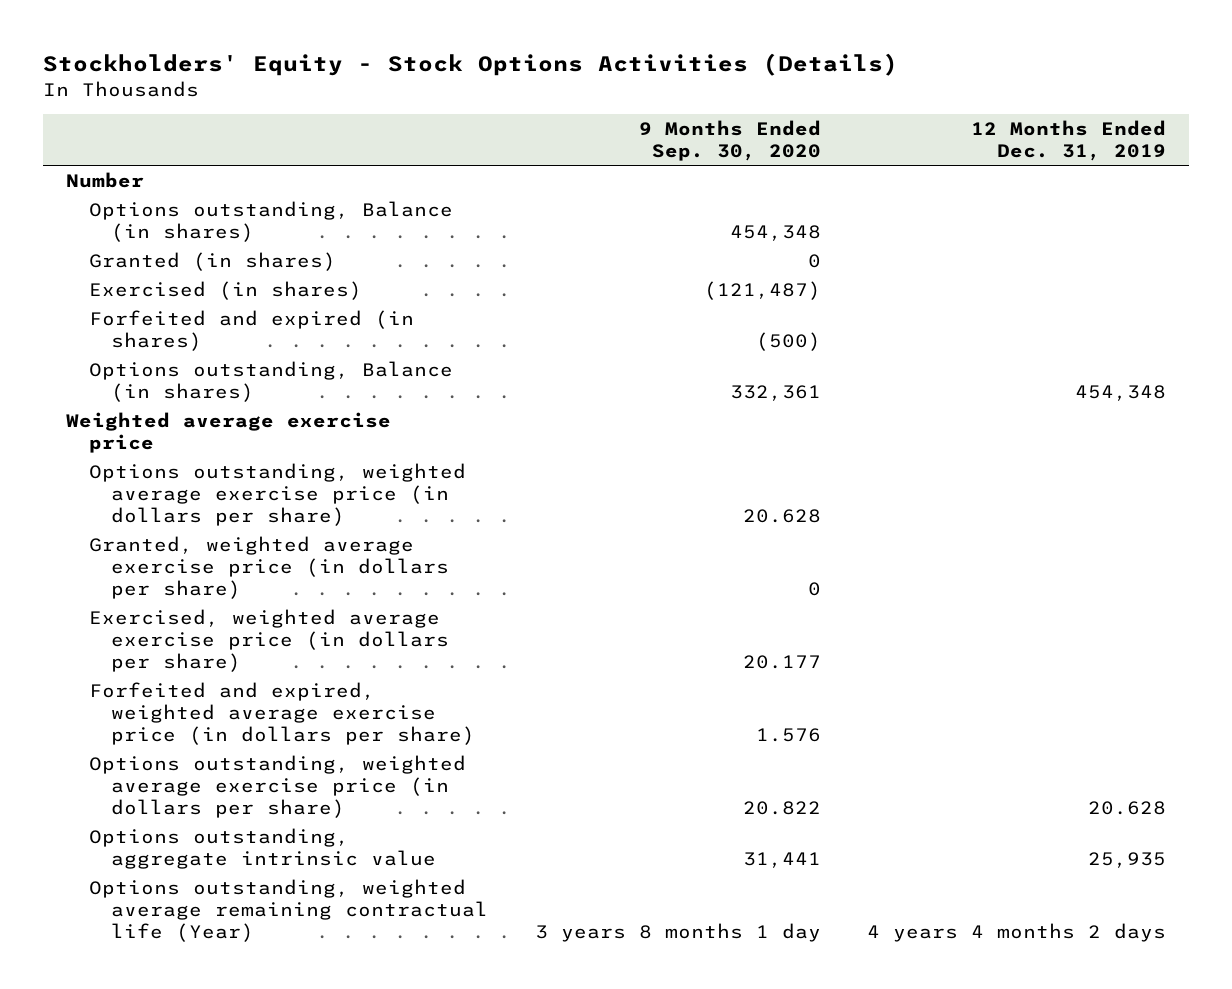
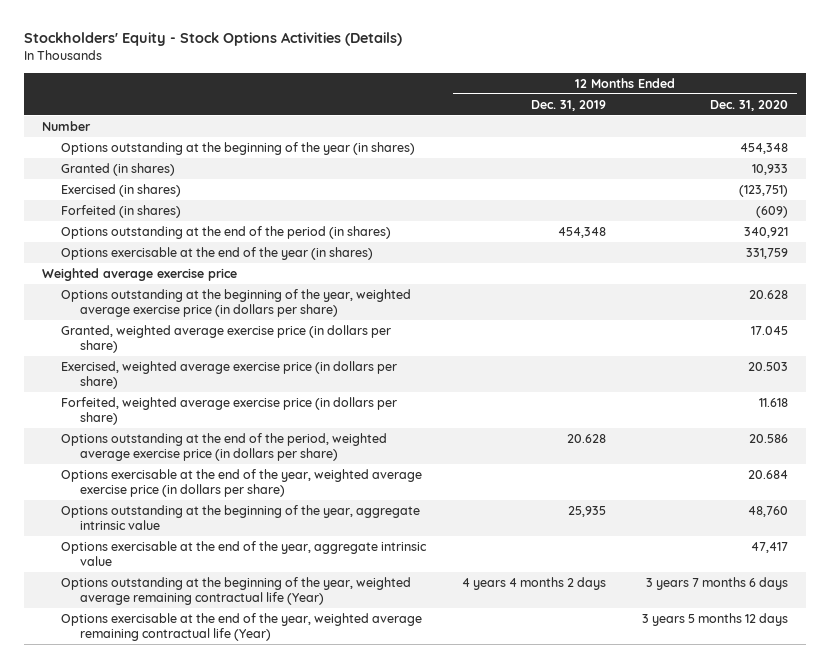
- | 9 Months Ended Sep. 30, 2020 | 12 Months Ended Dec. 31, 2019
+ | 12 Months Ended Dec. 31, 2019 | 12 Months Ended Dec. 31, 2020
- Options outstanding, Balance (in shares) | 454,348 |
+ Options outstanding at the beginning of the year (in shares) | | 454,348
- Forfeited and expired (in shares) | (500) |
- Options outstanding, Balance (in shares) | 332,361 | 454,348
+ Forfeited (in shares) | | (609)
+ Options outstanding at the end of the period (in shares) | 454,348 | 340,921
+ Options exercisable at the end of the year (in shares) | | 331,759
- Options outstanding, weighted average exercise price (in dollars per share) | 20.628 |
+ Options outstanding at the beginning of the year, weighted average exercise price (in dollars per share) | | 20.628
- Forfeited and expired, weighted average exercise price (in dollars per share) | 1.576 |
- Options outstanding, weighted average exercise price (in dollars per share) | 20.822 | 20.628
- Options outstanding, aggregate intrinsic value | 31,441 | 25,935
- Options outstanding, weighted average remaining contractual life (Year) | 3 years 8 months 1 day | 4 years 4 months 2 days
+ Forfeited, weighted average exercise price (in dollars per share) | | 11.618
+ Options outstanding at the end of the period, weighted average exercise price (in dollars per share) | 20.628 | 20.586
+ Options exercisable at the end of the year, weighted average exercise price (in dollars per share) | | 20.684
+ Options outstanding at the beginning of the year, aggregate intrinsic value | 25,935 | 48,760
+ Options exercisable at the end of the year, aggregate intrinsic value | | 47,417
+ Options outstanding at the beginning of the year, weighted average remaining contractual life (Year) | 4 years 4 months 2 days | 3 years 7 months 6 days
+ Options exercisable at the end of the year, weighted average remaining contractual life (Year) | | 3 years 5 months 12 days

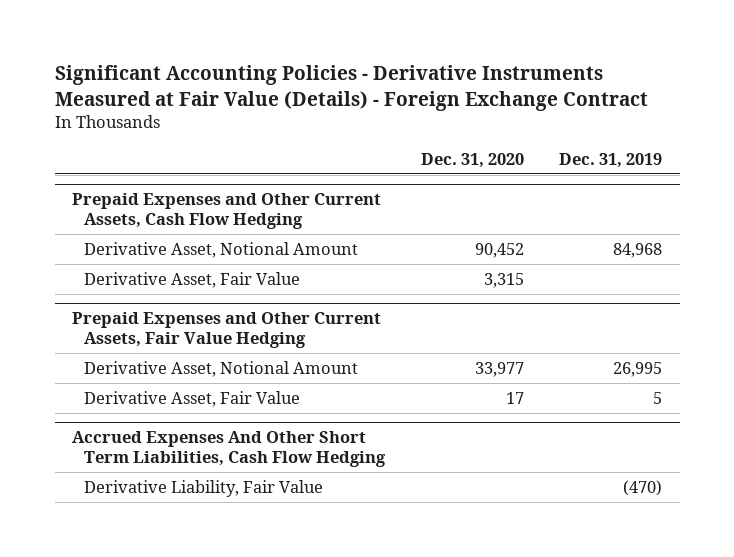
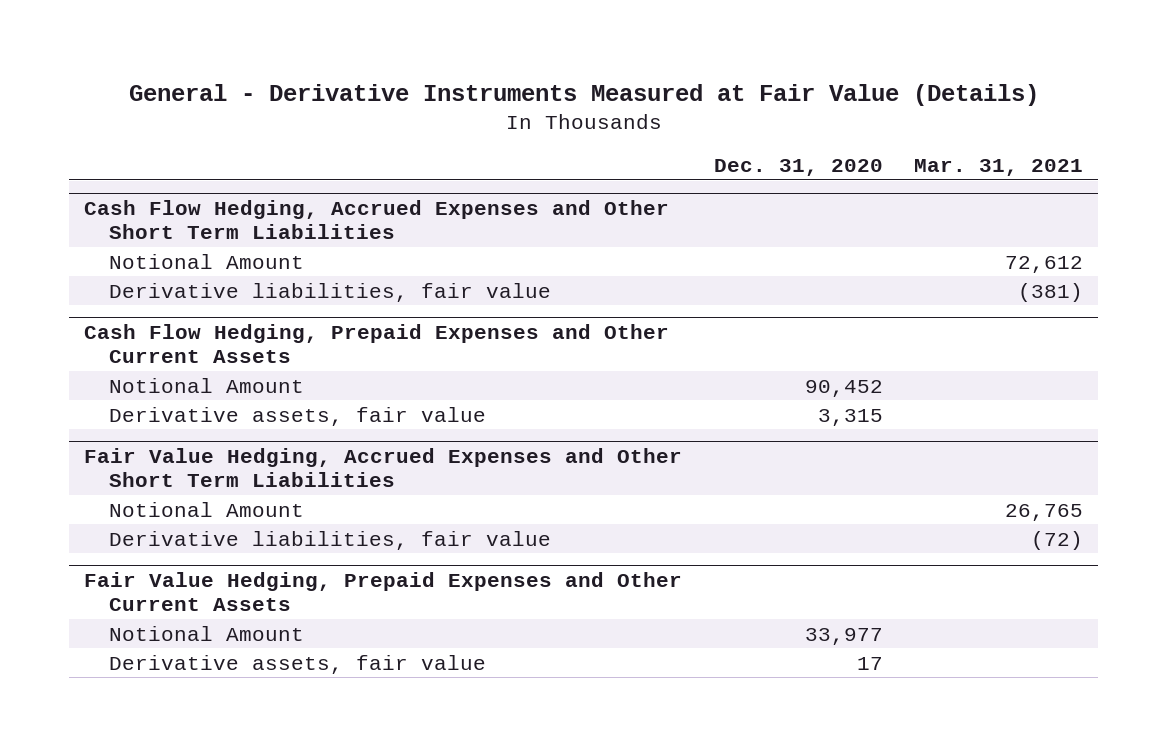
- Significant Accounting Policies - Derivative Instruments Measured at Fair Value (Details) - Foreign Exchange Contract
+ General - Derivative Instruments Measured at Fair Value (Details)
- | Dec. 31, 2020 | Dec. 31, 2019
+ | Dec. 31, 2020 | Mar. 31, 2021
- Prepaid Expenses and Other Current Assets, Cash Flow Hedging
- Derivative Asset, Notional Amount | 90,452 | 84,968
- Derivative Asset, Fair Value | 3,315 |
- Prepaid Expenses and Other Current Assets, Fair Value Hedging
- Derivative Asset, Notional Amount | 33,977 | 26,995
- Derivative Asset, Fair Value | 17 | 5
- Accrued Expenses And Other Short Term Liabilities, Cash Flow Hedging
- Derivative Liability, Fair Value | | (470)
+ Cash Flow Hedging, Accrued Expenses and Other Short Term Liabilities
+ Notional Amount | | 72,612
+ Derivative liabilities, fair value | | (381)
+ Cash Flow Hedging, Prepaid Expenses and Other Current Assets
+ Notional Amount | 90,452 |
+ Derivative assets, fair value | 3,315 |
+ Fair Value Hedging, Accrued Expenses and Other Short Term Liabilities
+ Notional Amount | | 26,765
+ Derivative liabilities, fair value | | (72)
+ Fair Value Hedging, Prepaid Expenses and Other Current Assets
+ Notional Amount | 33,977 |
+ Derivative assets, fair value | 17 |

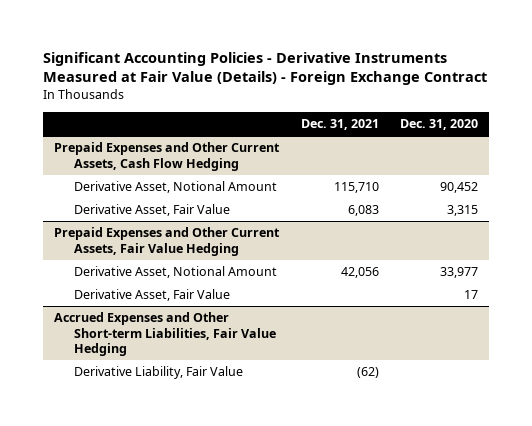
- General - Derivative Instruments Measured at Fair Value (Details)
+ Significant Accounting Policies - Derivative Instruments Measured at Fair Value (Details) - Foreign Exchange Contract
- | Dec. 31, 2020 | Mar. 31, 2021
+ | Dec. 31, 2021 | Dec. 31, 2020
- Cash Flow Hedging, Accrued Expenses and Other Short Term Liabilities
- Notional Amount | | 72,612
- Derivative liabilities, fair value | | (381)
- Cash Flow Hedging, Prepaid Expenses and Other Current Assets
- Notional Amount | 90,452 |
- Derivative assets, fair value | 3,315 |
- Fair Value Hedging, Accrued Expenses and Other Short Term Liabilities
- Notional Amount | | 26,765
- Derivative liabilities, fair value | | (72)
- Fair Value Hedging, Prepaid Expenses and Other Current Assets
- Notional Amount | 33,977 |
- Derivative assets, fair value | 17 |
+ Prepaid Expenses and Other Current Assets, Cash Flow Hedging
+ Derivative Asset, Notional Amount | 115,710 | 90,452
+ Derivative Asset, Fair Value | 6,083 | 3,315
+ Prepaid Expenses and Other Current Assets, Fair Value Hedging
+ Derivative Asset, Notional Amount | 42,056 | 33,977
+ Derivative Asset, Fair Value | | 17
+ Accrued Expenses and Other Short-term Liabilities, Fair Value Hedging
+ Derivative Liability, Fair Value | (62) |

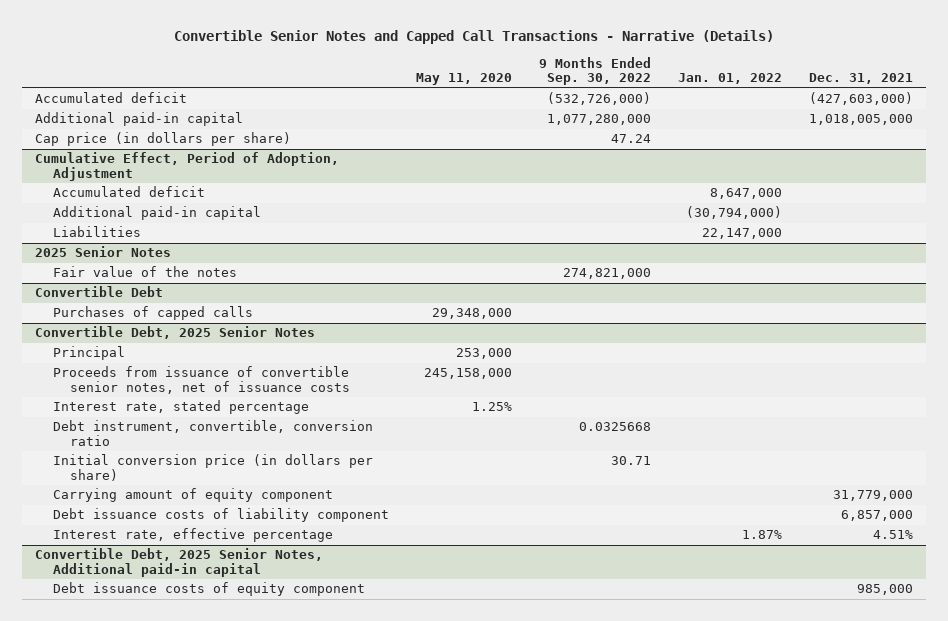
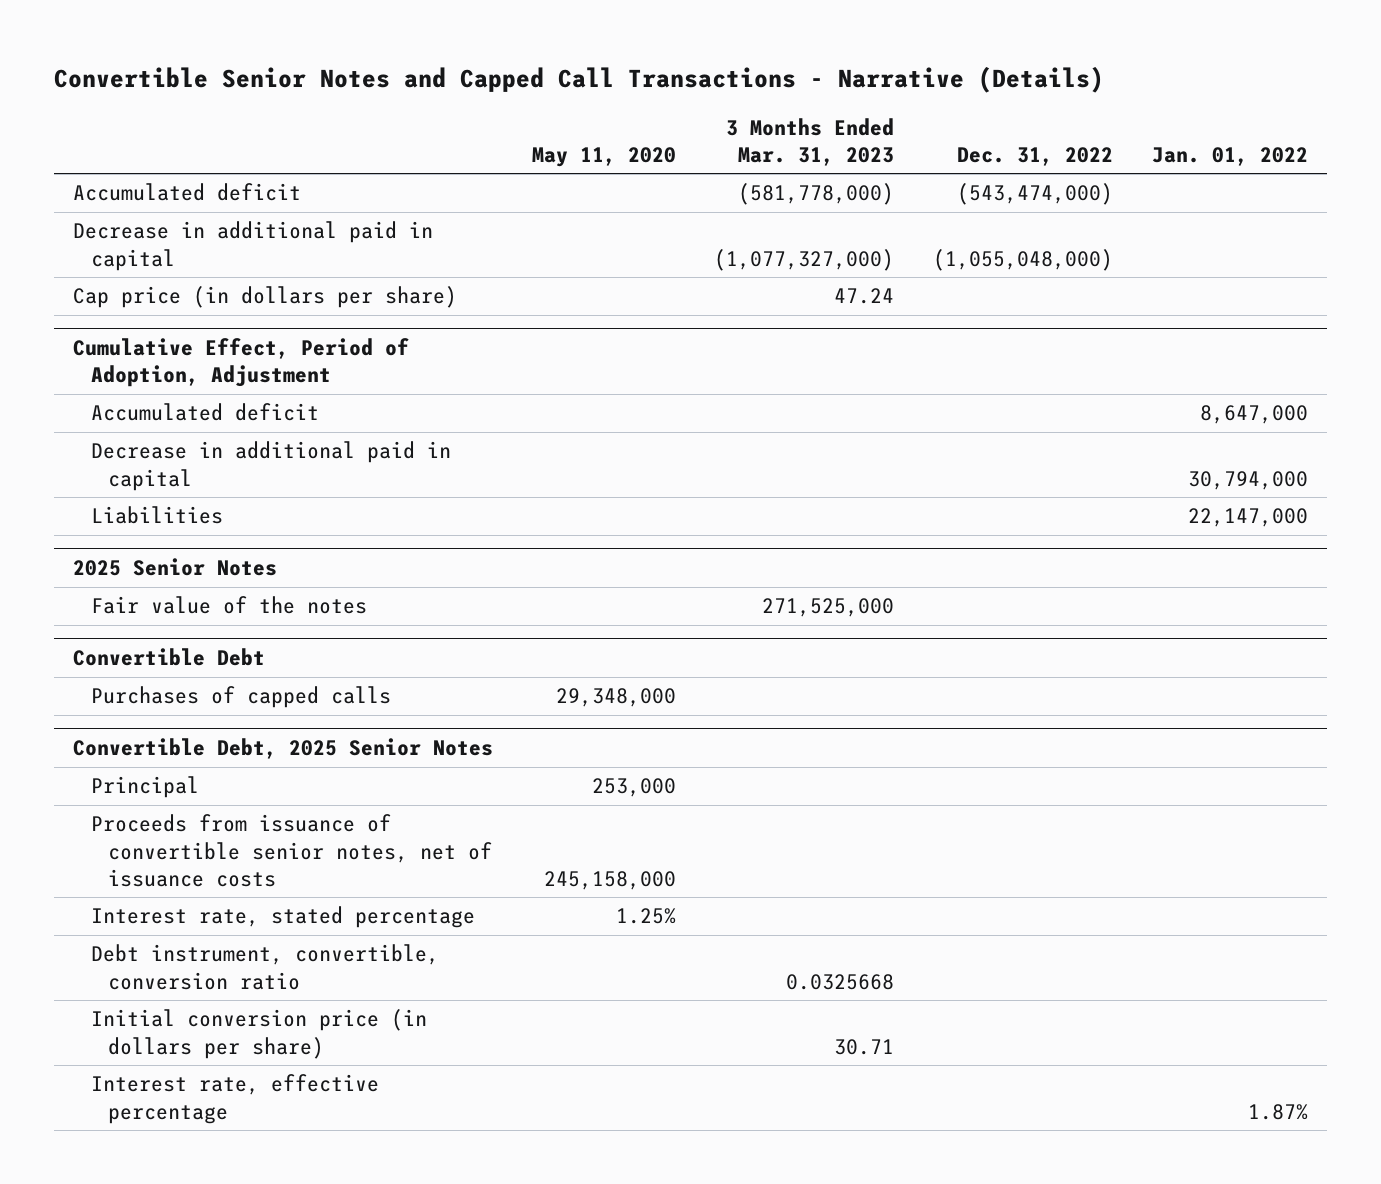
- | May 11, 2020 | 9 Months Ended Sep. 30, 2022 | Jan. 01, 2022 | Dec. 31, 2021
+ | May 11, 2020 | 3 Months Ended Mar. 31, 2023 | Dec. 31, 2022 | Jan. 01, 2022
- Additional paid-in capital | | 1,077,280,000 | | 1,018,005,000
+ Decrease in additional paid in capital | | (1,077,327,000) | (1,055,048,000) |
@ Cumulative Effect, Period of Adoption, Adjustment
- Additional paid-in capital | | | (30,794,000) |
+ Decrease in additional paid in capital | | | | 30,794,000
@ Convertible Debt, 2025 Senior Notes
- Carrying amount of equity component | | | | 31,779,000
- Debt issuance costs of liability component | | | | 6,857,000
- Convertible Debt, 2025 Senior Notes, Additional paid-in capital
- Debt issuance costs of equity component | | | | 985,000

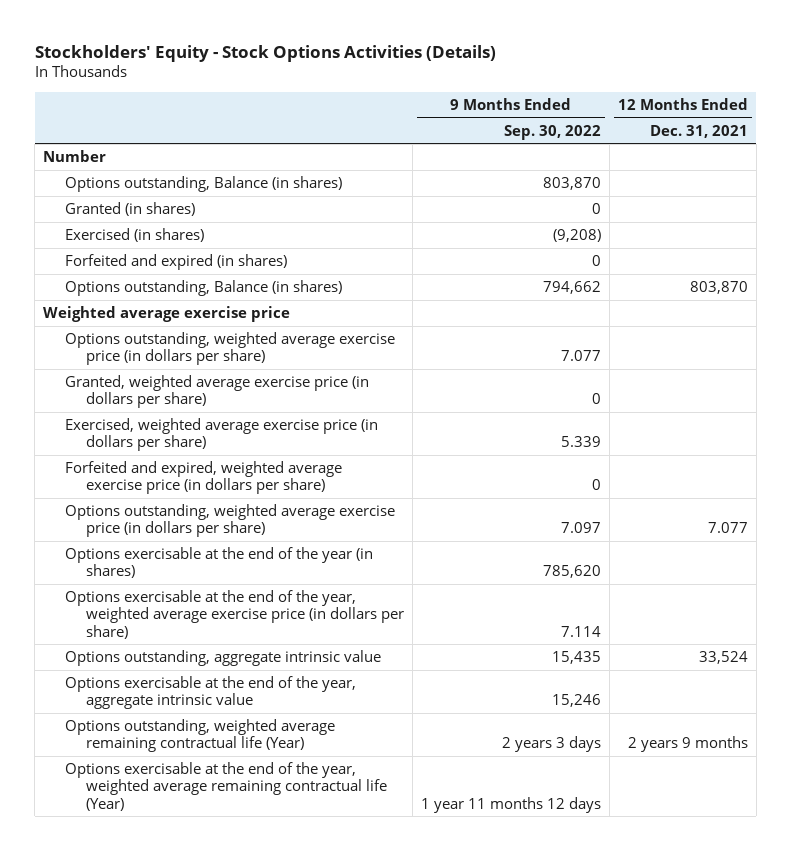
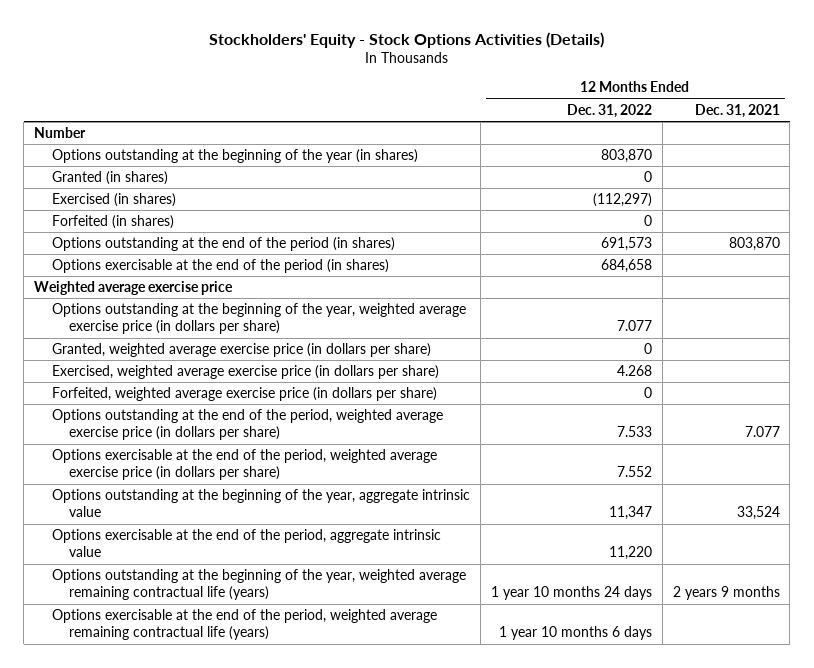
- | 9 Months Ended Sep. 30, 2022 | 12 Months Ended Dec. 31, 2021
+ | 12 Months Ended Dec. 31, 2022 | 12 Months Ended Dec. 31, 2021
- Options outstanding, Balance (in shares) | 803,870 |
+ Options outstanding at the beginning of the year (in shares) | 803,870 |
- Forfeited and expired (in shares) | 0 |
- Options outstanding, Balance (in shares) | 794,662 | 803,870
+ Forfeited (in shares) | 0 |
+ Options outstanding at the end of the period (in shares) | 691,573 | 803,870
+ Options exercisable at the end of the period (in shares) | 684,658 |
- Options outstanding, weighted average exercise price (in dollars per share) | 7.077 |
+ Options outstanding at the beginning of the year, weighted average exercise price (in dollars per share) | 7.077 |
- Forfeited and expired, weighted average exercise price (in dollars per share) | 0 |
- Options outstanding, weighted average exercise price (in dollars per share) | 7.097 | 7.077
- Options exercisable at the end of the year (in shares) | 785,620 |
- Options exercisable at the end of the year, weighted average exercise price (in dollars per share) | 7.114 |
- Options outstanding, aggregate intrinsic value | 15,435 | 33,524
- Options exercisable at the end of the year, aggregate intrinsic value | 15,246 |
- Options outstanding, weighted average remaining contractual life (Year) | 2 years 3 days | 2 years 9 months
- Options exercisable at the end of the year, weighted average remaining contractual life (Year) | 1 year 11 months 12 days |
+ Forfeited, weighted average exercise price (in dollars per share) | 0 |
+ Options outstanding at the end of the period, weighted average exercise price (in dollars per share) | 7.533 | 7.077
+ Options exercisable at the end of the period, weighted average exercise price (in dollars per share) | 7.552 |
+ Options outstanding at the beginning of the year, aggregate intrinsic value | 11,347 | 33,524
+ Options exercisable at the end of the period, aggregate intrinsic value | 11,220 |
+ Options outstanding at the beginning of the year, weighted average remaining contractual life (years) | 1 year 10 months 24 days | 2 years 9 months
+ Options exercisable at the end of the period, weighted average remaining contractual life (years) | 1 year 10 months 6 days |

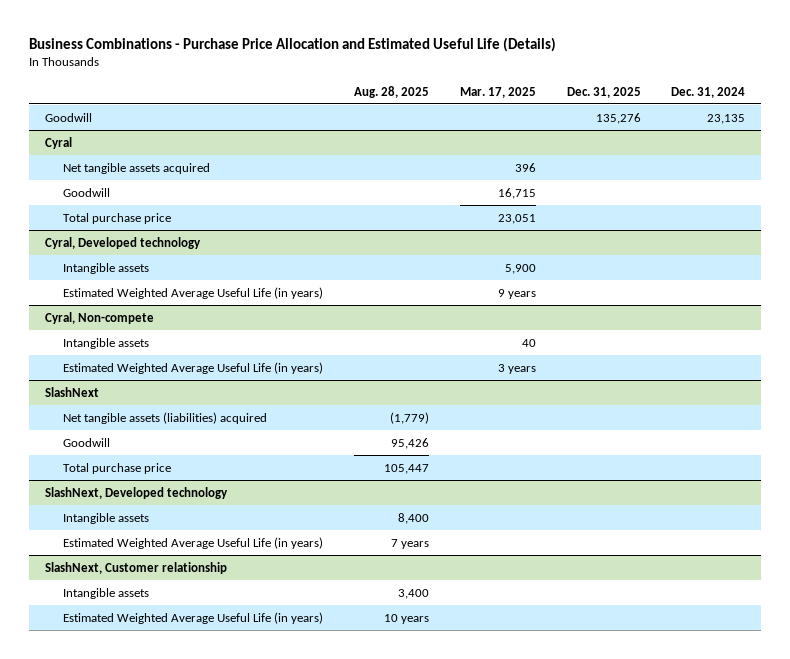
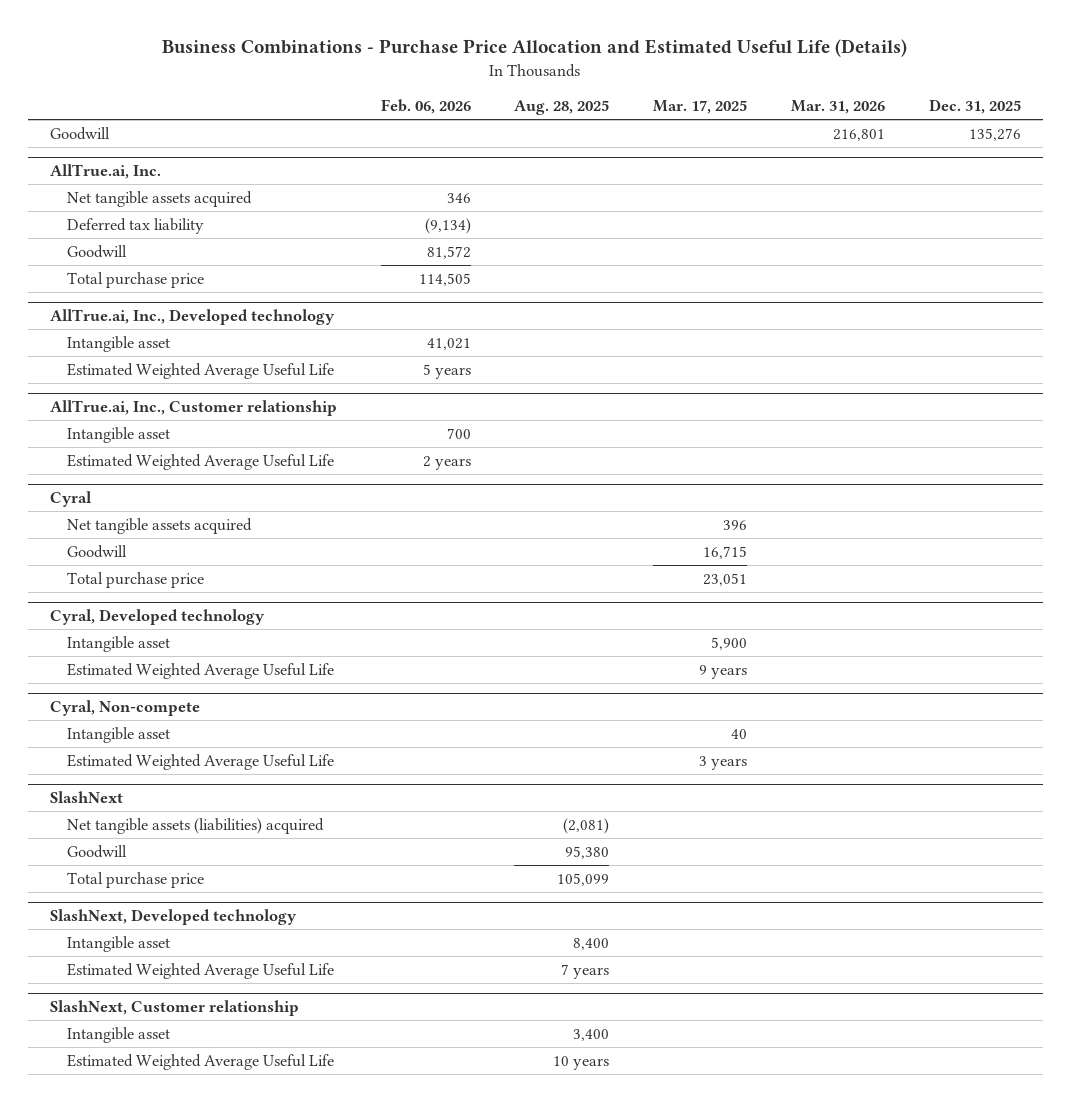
- | Aug. 28, 2025 | Mar. 17, 2025 | Dec. 31, 2025 | Dec. 31, 2024
+ | Feb. 06, 2026 | Aug. 28, 2025 | Mar. 17, 2025 | Mar. 31, 2026 | Dec. 31, 2025
+ AllTrue.ai, Inc.
+ Net tangible assets acquired | 346 | | | |
+ Deferred tax liability | (9,134) | | | |
+ Goodwill | 81,572 | | | |
+ Total purchase price | 114,505 | | | |
+ AllTrue.ai, Inc., Developed technology
+ Intangible asset | 41,021 | | | |
+ Estimated Weighted Average Useful Life | 5 years | | | |
+ AllTrue.ai, Inc., Customer relationship
+ Intangible asset | 700 | | | |
+ Estimated Weighted Average Useful Life | 2 years | | | |
@ Cyral, Developed technology
- Intangible assets | | 5,900 | |
- Estimated Weighted Average Useful Life (in years) | | 9 years | |
+ Intangible asset | | | 5,900 | |
+ Estimated Weighted Average Useful Life | | | 9 years | |
@ Cyral, Non-compete
- Intangible assets | | 40 | |
- Estimated Weighted Average Useful Life (in years) | | 3 years | |
+ Intangible asset | | | 40 | |
+ Estimated Weighted Average Useful Life | | | 3 years | |
@ SlashNext
- Net tangible assets (liabilities) acquired | (1,779) | | |
- Goodwill | 95,426 | | |
- Total purchase price | 105,447 | | |
+ Net tangible assets (liabilities) acquired | | (2,081) | | |
+ Goodwill | | 95,380 | | |
+ Total purchase price | | 105,099 | | |
@ SlashNext, Developed technology
- Intangible assets | 8,400 | | |
- Estimated Weighted Average Useful Life (in years) | 7 years | | |
+ Intangible asset | | 8,400 | | |
+ Estimated Weighted Average Useful Life | | 7 years | | |
@ SlashNext, Customer relationship
- Intangible assets | 3,400 | | |
- Estimated Weighted Average Useful Life (in years) | 10 years | | |
+ Intangible asset | | 3,400 | | |
+ Estimated Weighted Average Useful Life | | 10 years | | |

